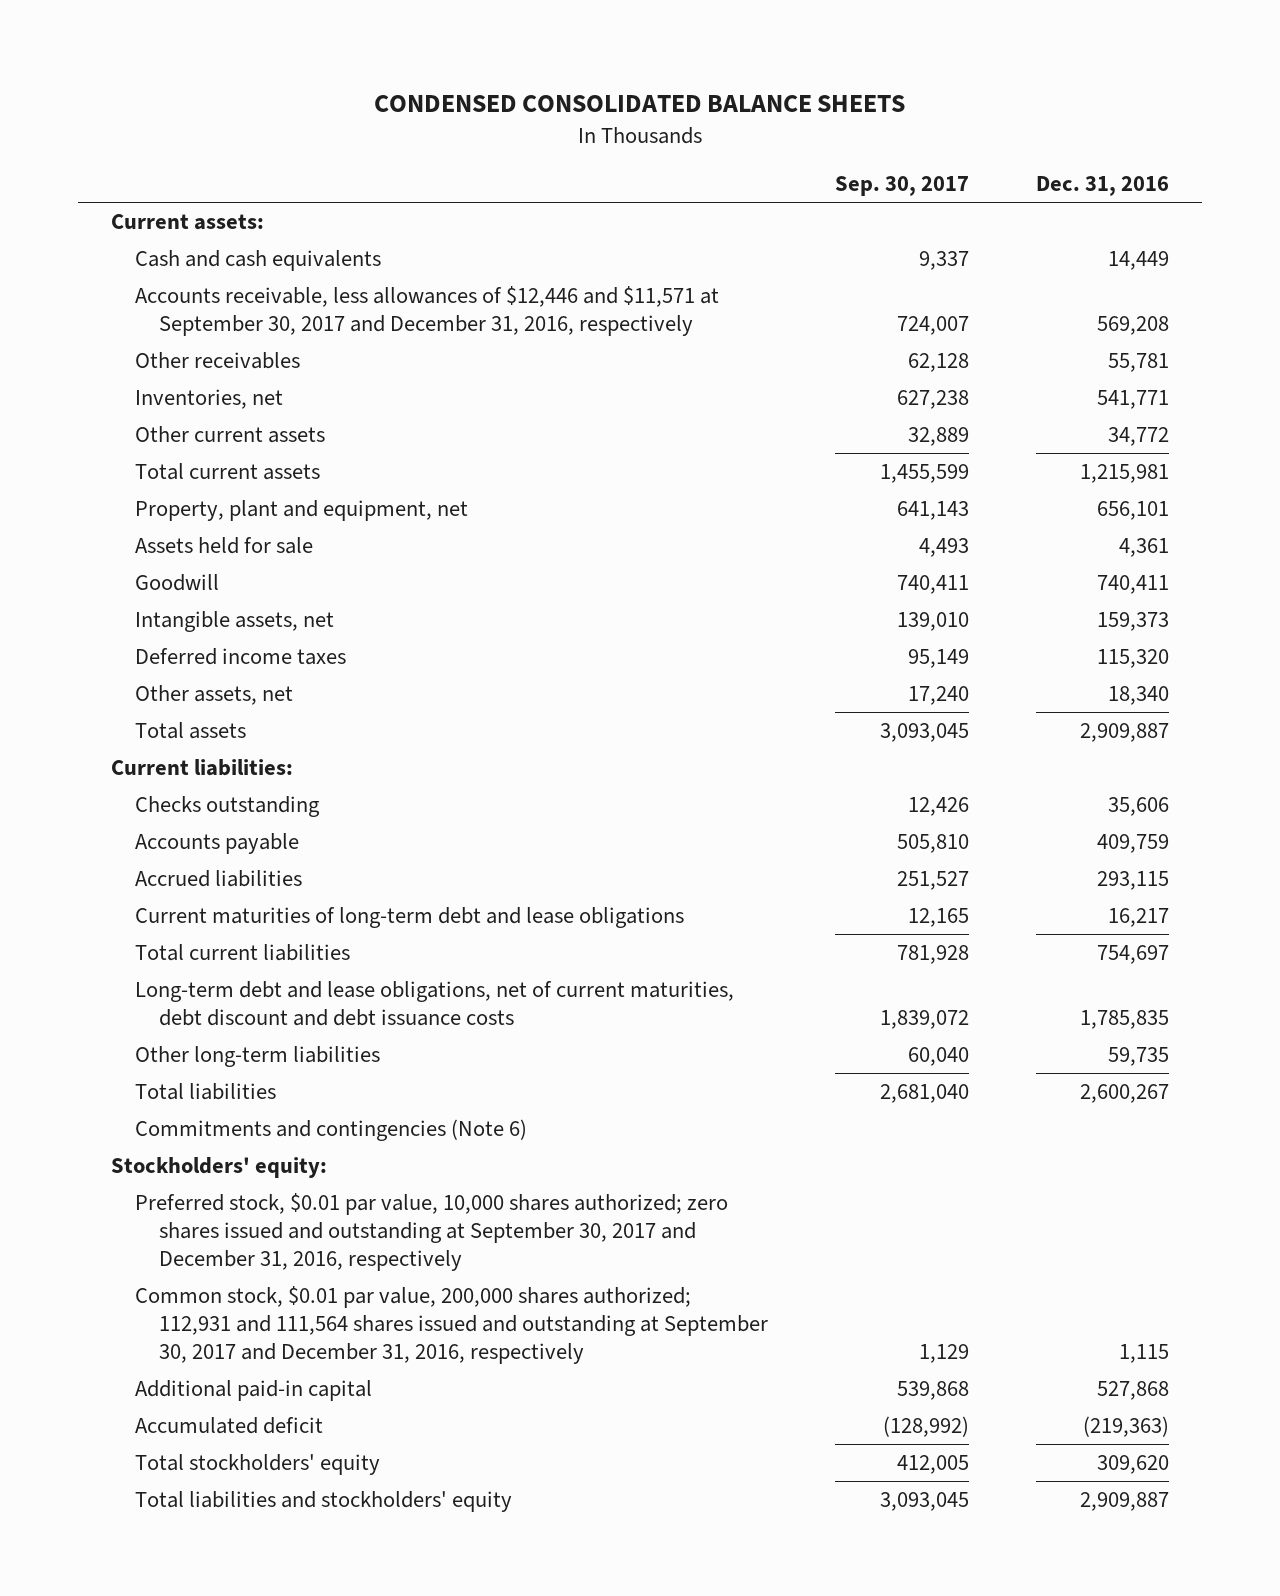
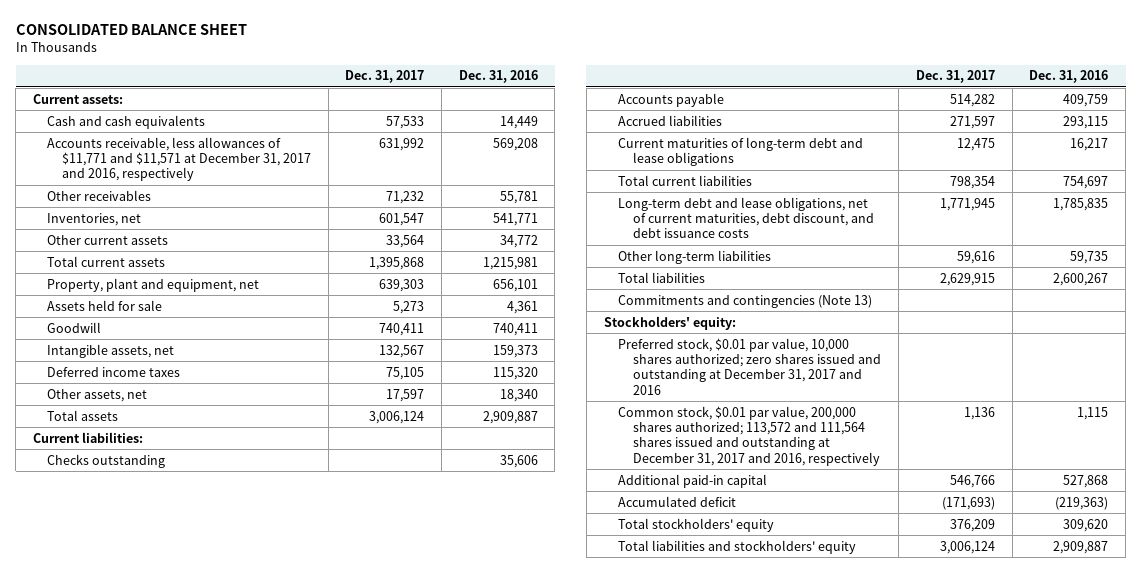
- CONDENSED CONSOLIDATED BALANCE SHEETS
+ CONSOLIDATED BALANCE SHEET
- | Sep. 30, 2017 | Dec. 31, 2016
+ | Dec. 31, 2017 | Dec. 31, 2016
- Accounts receivable, less allowances of $12,446 and $11,571 at September 30, 2017 and December 31, 2016, respectively | 724,007 | 569,208
+ Accounts receivable, less allowances of $11,771 and $11,571 at December 31, 2017 and 2016, respectively | 631,992 | 569,208
- Long-term debt and lease obligations, net of current maturities, debt discount and debt issuance costs | 1,839,072 | 1,785,835
+ Long-term debt and lease obligations, net of current maturities, debt discount, and debt issuance costs | 1,771,945 | 1,785,835
- Commitments and contingencies (Note 6)
+ Commitments and contingencies (Note 13)
- Preferred stock, $0.01 par value, 10,000 shares authorized; zero shares issued and outstanding at September 30, 2017 and December 31, 2016, respectively
- Common stock, $0.01 par value, 200,000 shares authorized; 112,931 and 111,564 shares issued and outstanding at September 30, 2017 and December 31, 2016, respectively | 1,129 | 1,115
+ Preferred stock, $0.01 par value, 10,000 shares authorized; zero shares issued and outstanding at December 31, 2017 and 2016
+ Common stock, $0.01 par value, 200,000 shares authorized; 113,572 and 111,564 shares issued and outstanding at December 31, 2017 and 2016, respectively | 1,136 | 1,115

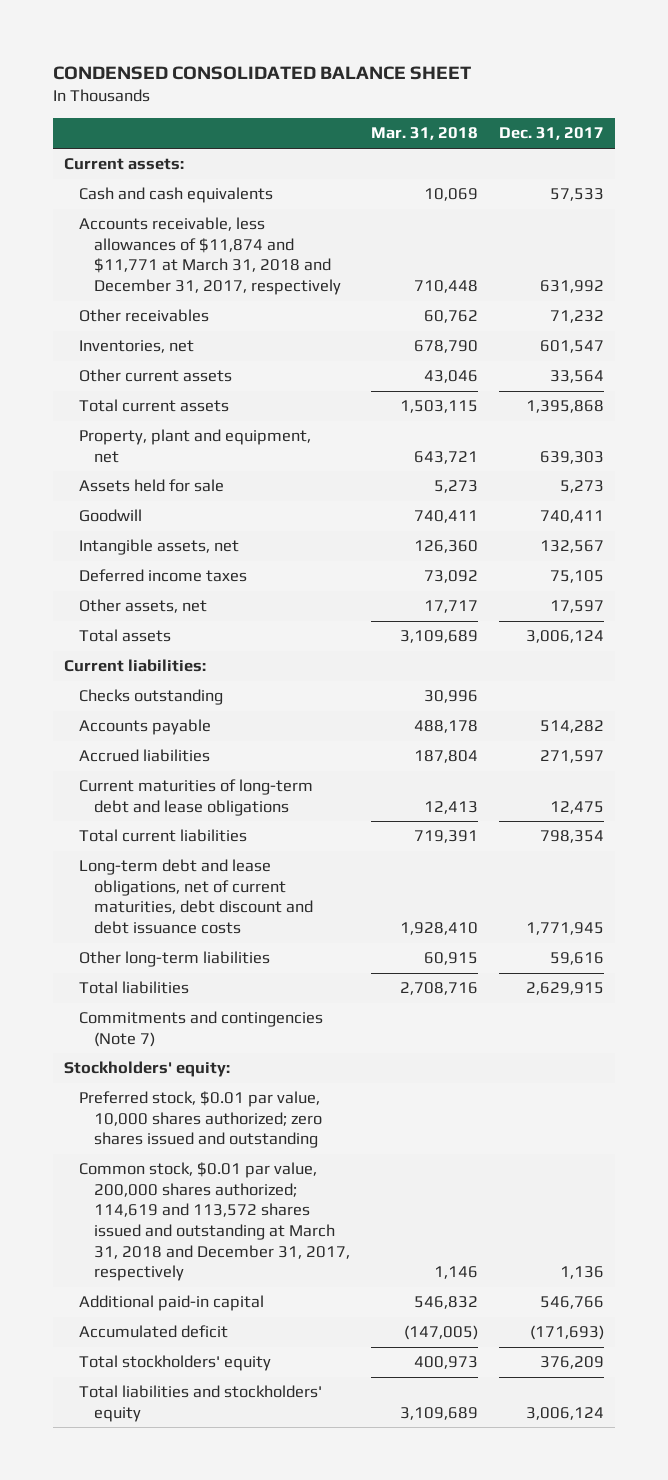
- CONSOLIDATED BALANCE SHEET
+ CONDENSED CONSOLIDATED BALANCE SHEET
- | Dec. 31, 2017 | Dec. 31, 2016
+ | Mar. 31, 2018 | Dec. 31, 2017
- Accounts receivable, less allowances of $11,771 and $11,571 at December 31, 2017 and 2016, respectively | 631,992 | 569,208
+ Accounts receivable, less allowances of $11,874 and $11,771 at March 31, 2018 and December 31, 2017, respectively | 710,448 | 631,992
- Long-term debt and lease obligations, net of current maturities, debt discount, and debt issuance costs | 1,771,945 | 1,785,835
+ Long-term debt and lease obligations, net of current maturities, debt discount and debt issuance costs | 1,928,410 | 1,771,945
- Commitments and contingencies (Note 13)
+ Commitments and contingencies (Note 7)
- Preferred stock, $0.01 par value, 10,000 shares authorized; zero shares issued and outstanding at December 31, 2017 and 2016
- Common stock, $0.01 par value, 200,000 shares authorized; 113,572 and 111,564 shares issued and outstanding at December 31, 2017 and 2016, respectively | 1,136 | 1,115
+ Preferred stock, $0.01 par value, 10,000 shares authorized; zero shares issued and outstanding
+ Common stock, $0.01 par value, 200,000 shares authorized; 114,619 and 113,572 shares issued and outstanding at March 31, 2018 and December 31, 2017, respectively | 1,146 | 1,136

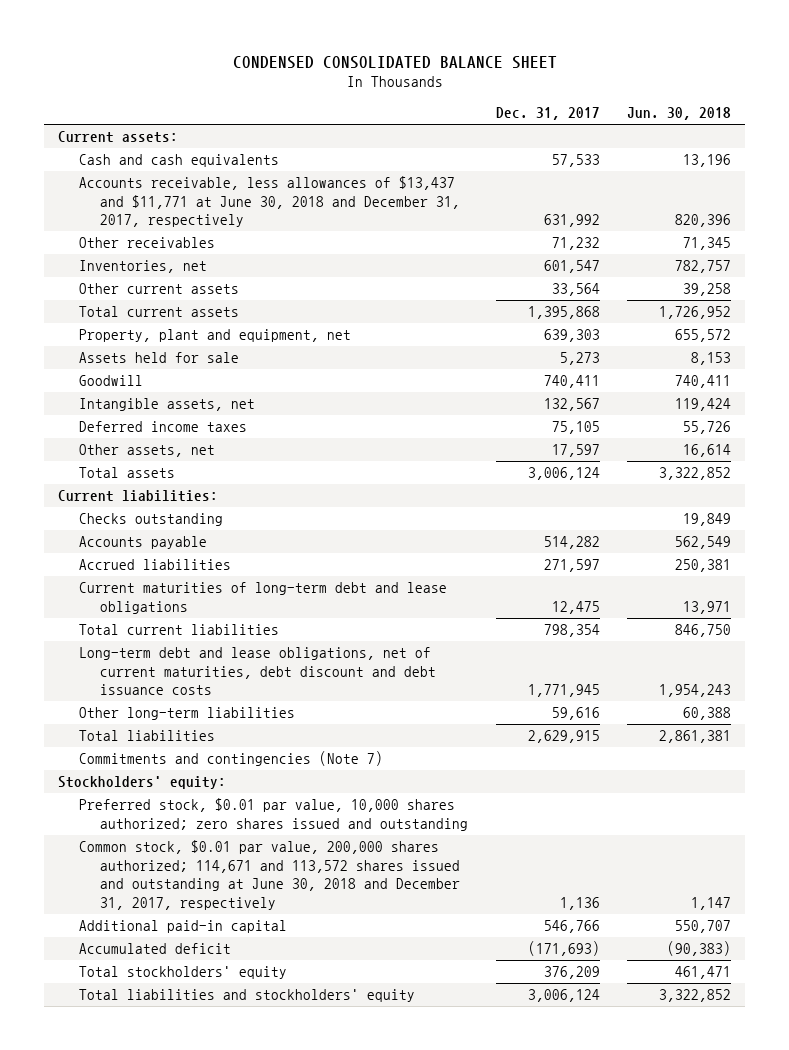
- | Mar. 31, 2018 | Dec. 31, 2017
+ | Dec. 31, 2017 | Jun. 30, 2018
- Accounts receivable, less allowances of $11,874 and $11,771 at March 31, 2018 and December 31, 2017, respectively | 710,448 | 631,992
+ Accounts receivable, less allowances of $13,437 and $11,771 at June 30, 2018 and December 31, 2017, respectively | 631,992 | 820,396
- Common stock, $0.01 par value, 200,000 shares authorized; 114,619 and 113,572 shares issued and outstanding at March 31, 2018 and December 31, 2017, respectively | 1,146 | 1,136
+ Common stock, $0.01 par value, 200,000 shares authorized; 114,671 and 113,572 shares issued and outstanding at June 30, 2018 and December 31, 2017, respectively | 1,136 | 1,147

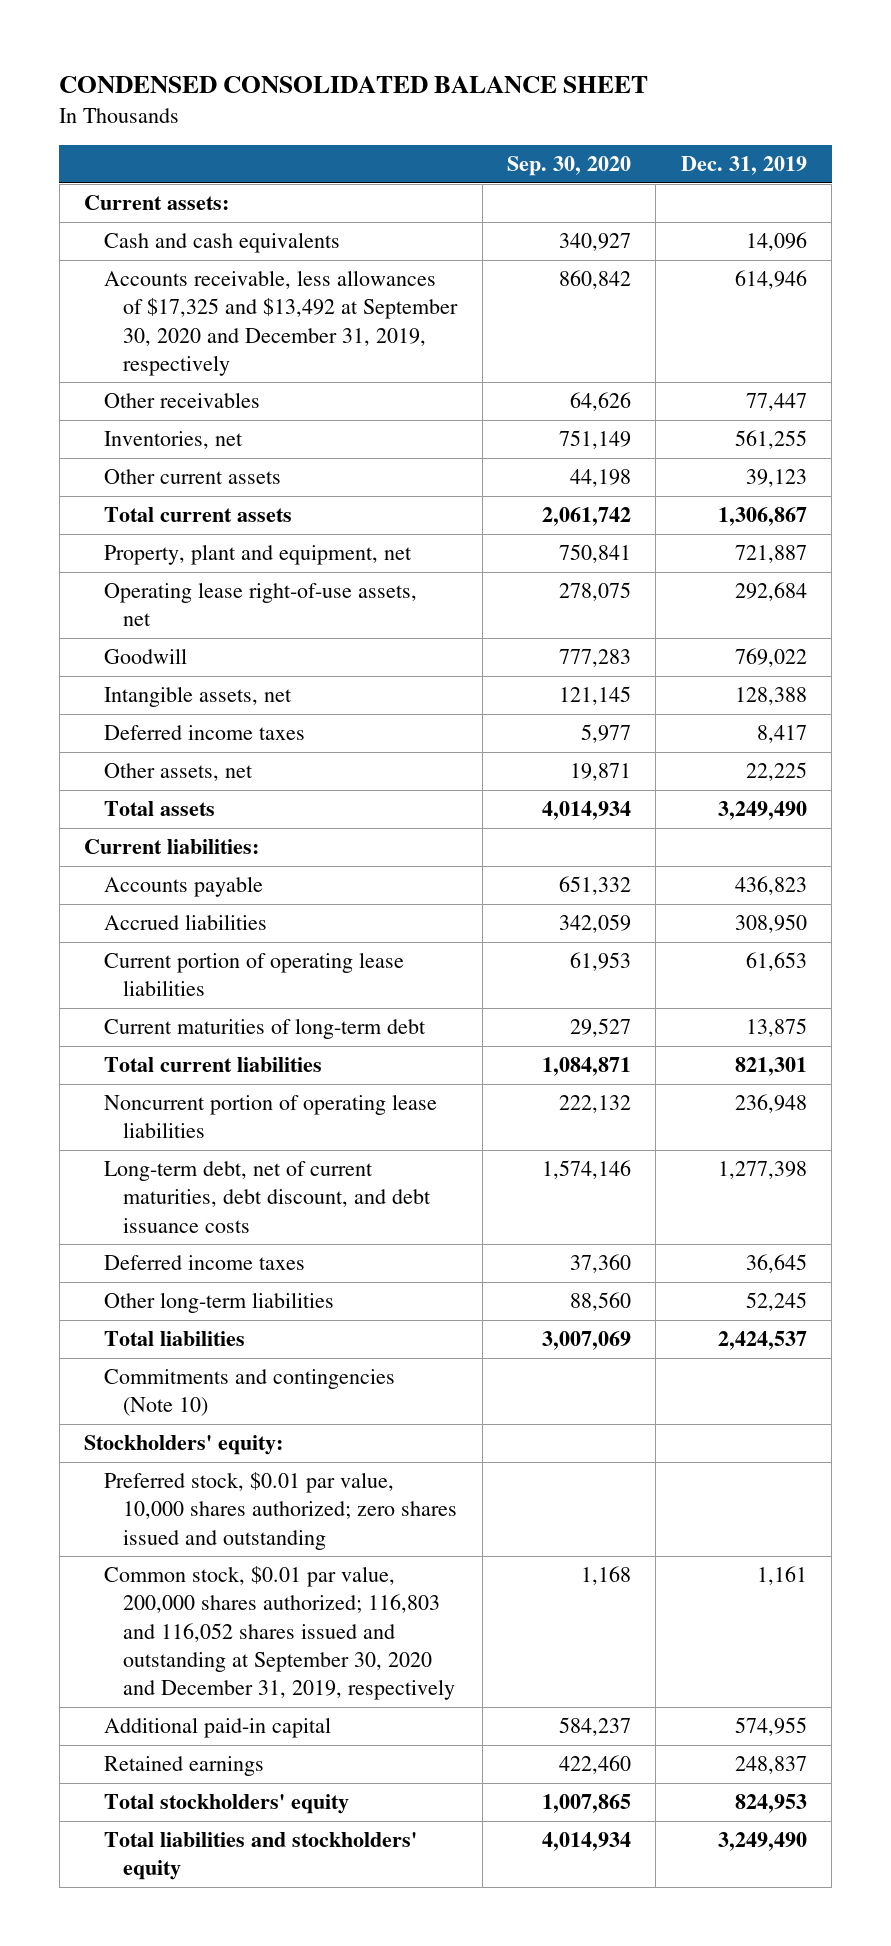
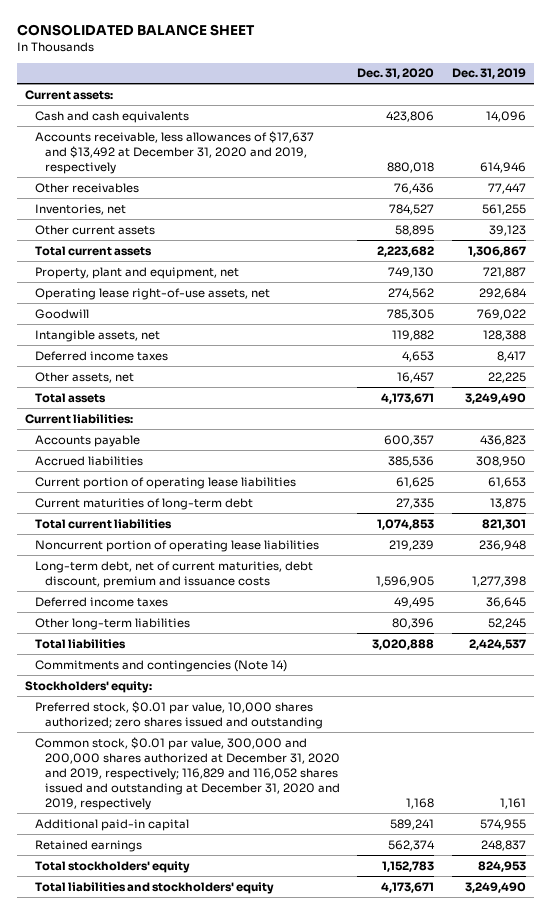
- CONDENSED CONSOLIDATED BALANCE SHEET
+ CONSOLIDATED BALANCE SHEET
- | Sep. 30, 2020 | Dec. 31, 2019
+ | Dec. 31, 2020 | Dec. 31, 2019
- Accounts receivable, less allowances of $17,325 and $13,492 at September 30, 2020 and December 31, 2019, respectively | 860,842 | 614,946
+ Accounts receivable, less allowances of $17,637 and $13,492 at December 31, 2020 and 2019, respectively | 880,018 | 614,946
- Long-term debt, net of current maturities, debt discount, and debt issuance costs | 1,574,146 | 1,277,398
+ Long-term debt, net of current maturities, debt discount, premium and issuance costs | 1,596,905 | 1,277,398
- Commitments and contingencies (Note 10)
+ Commitments and contingencies (Note 14)
- Common stock, $0.01 par value, 200,000 shares authorized; 116,803 and 116,052 shares issued and outstanding at September 30, 2020 and December 31, 2019, respectively | 1,168 | 1,161
+ Common stock, $0.01 par value, 300,000 and 200,000 shares authorized at December 31, 2020 and 2019, respectively; 116,829 and 116,052 shares issued and outstanding at December 31, 2020 and 2019, respectively | 1,168 | 1,161

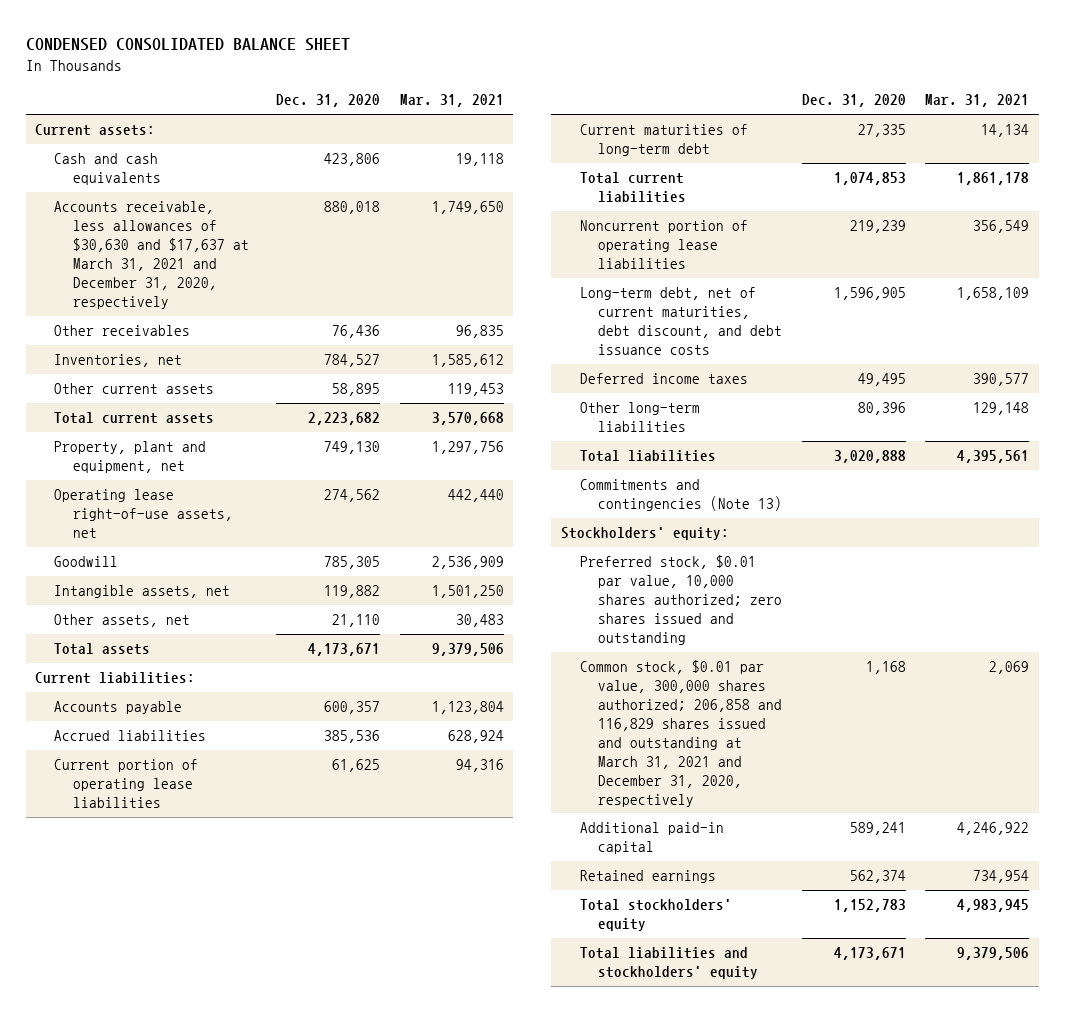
- CONSOLIDATED BALANCE SHEET
+ CONDENSED CONSOLIDATED BALANCE SHEET
- | Dec. 31, 2020 | Dec. 31, 2019
+ | Dec. 31, 2020 | Mar. 31, 2021
- Accounts receivable, less allowances of $17,637 and $13,492 at December 31, 2020 and 2019, respectively | 880,018 | 614,946
+ Accounts receivable, less allowances of $30,630 and $17,637 at March 31, 2021 and December 31, 2020, respectively | 880,018 | 1,749,650
- Deferred income taxes | 4,653 | 8,417
- Other assets, net | 16,457 | 22,225
+ Other assets, net | 21,110 | 30,483
- Long-term debt, net of current maturities, debt discount, premium and issuance costs | 1,596,905 | 1,277,398
+ Long-term debt, net of current maturities, debt discount, and debt issuance costs | 1,596,905 | 1,658,109
- Commitments and contingencies (Note 14)
+ Commitments and contingencies (Note 13)
- Common stock, $0.01 par value, 300,000 and 200,000 shares authorized at December 31, 2020 and 2019, respectively; 116,829 and 116,052 shares issued and outstanding at December 31, 2020 and 2019, respectively | 1,168 | 1,161
+ Common stock, $0.01 par value, 300,000 shares authorized; 206,858 and 116,829 shares issued and outstanding at March 31, 2021 and December 31, 2020, respectively | 1,168 | 2,069

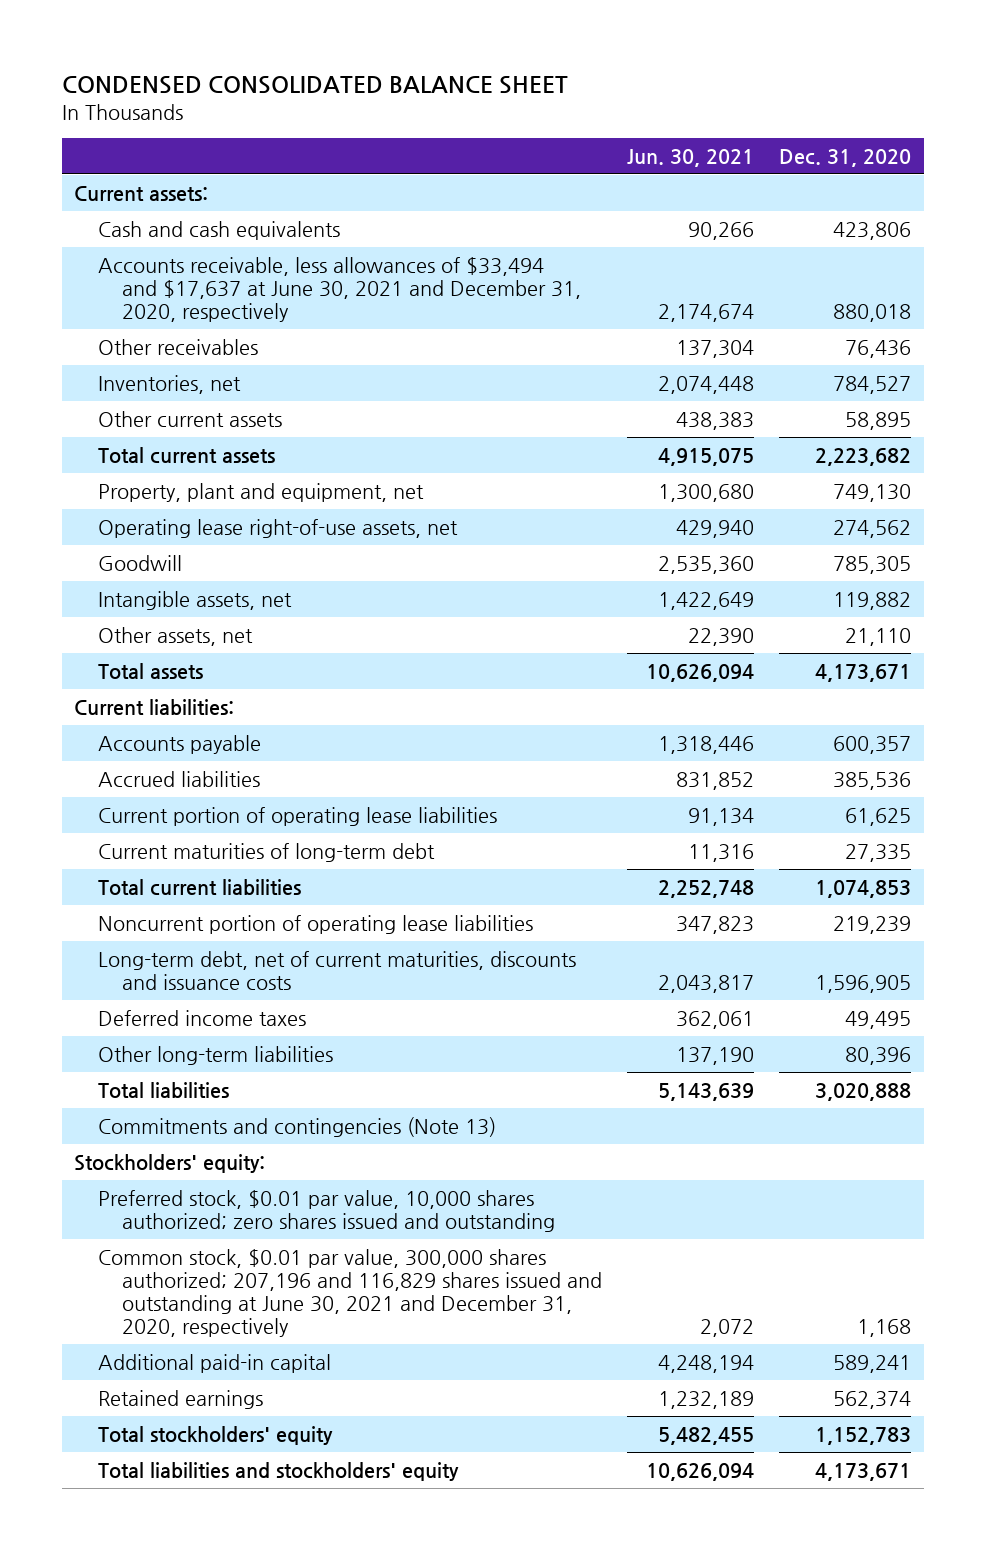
- | Dec. 31, 2020 | Mar. 31, 2021
+ | Jun. 30, 2021 | Dec. 31, 2020
- Accounts receivable, less allowances of $30,630 and $17,637 at March 31, 2021 and December 31, 2020, respectively | 880,018 | 1,749,650
+ Accounts receivable, less allowances of $33,494 and $17,637 at June 30, 2021 and December 31, 2020, respectively | 2,174,674 | 880,018
- Long-term debt, net of current maturities, debt discount, and debt issuance costs | 1,596,905 | 1,658,109
+ Long-term debt, net of current maturities, discounts and issuance costs | 2,043,817 | 1,596,905
- Common stock, $0.01 par value, 300,000 shares authorized; 206,858 and 116,829 shares issued and outstanding at March 31, 2021 and December 31, 2020, respectively | 1,168 | 2,069
+ Common stock, $0.01 par value, 300,000 shares authorized; 207,196 and 116,829 shares issued and outstanding at June 30, 2021 and December 31, 2020, respectively | 2,072 | 1,168

